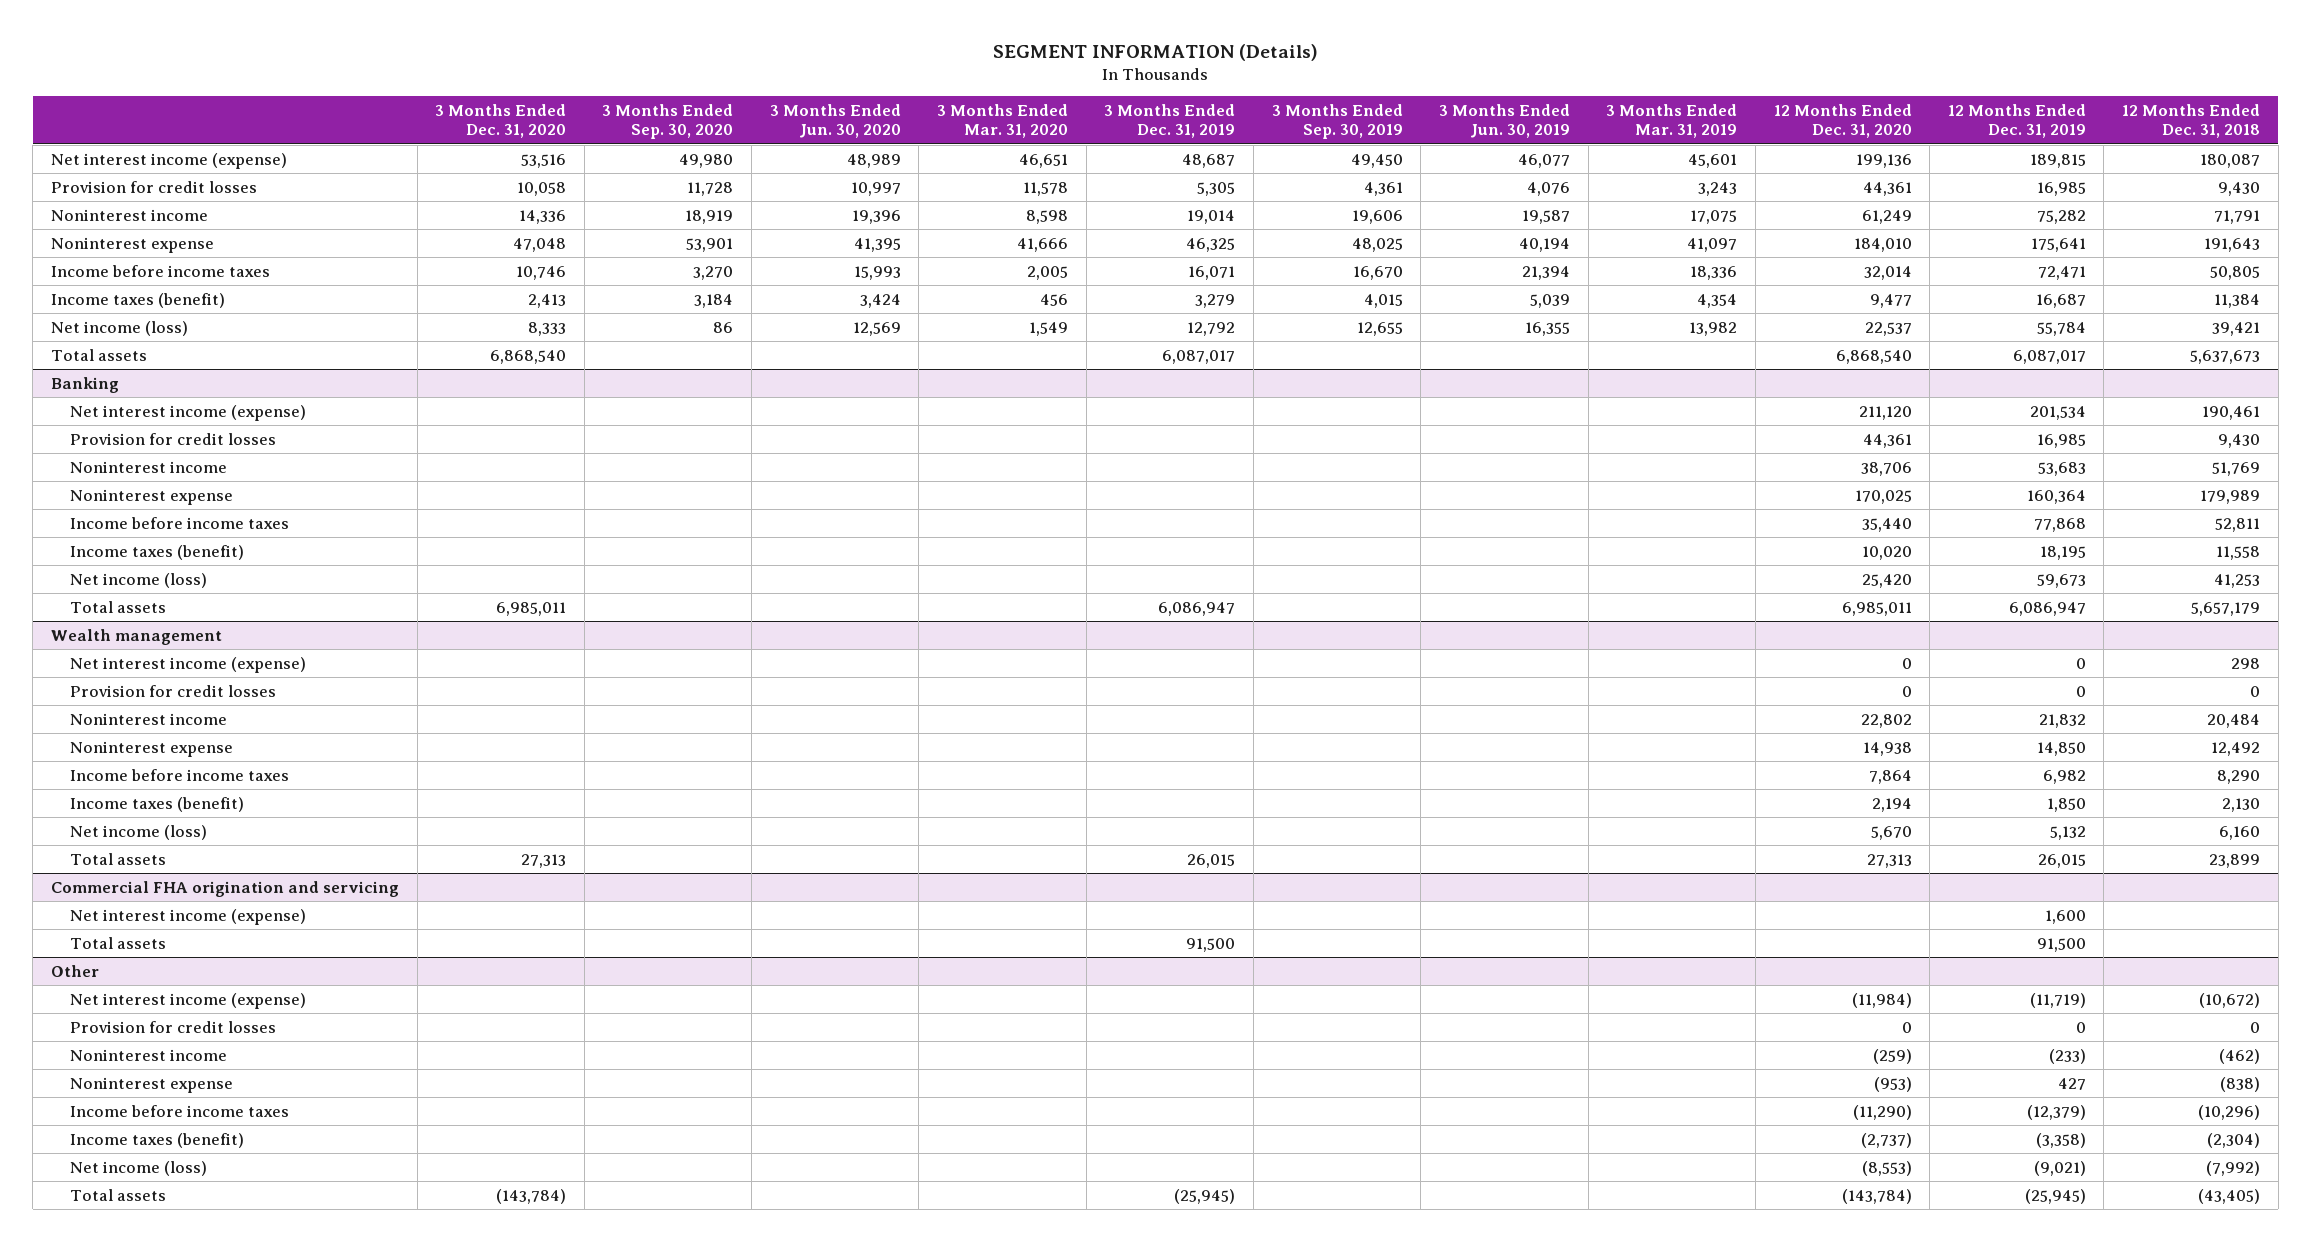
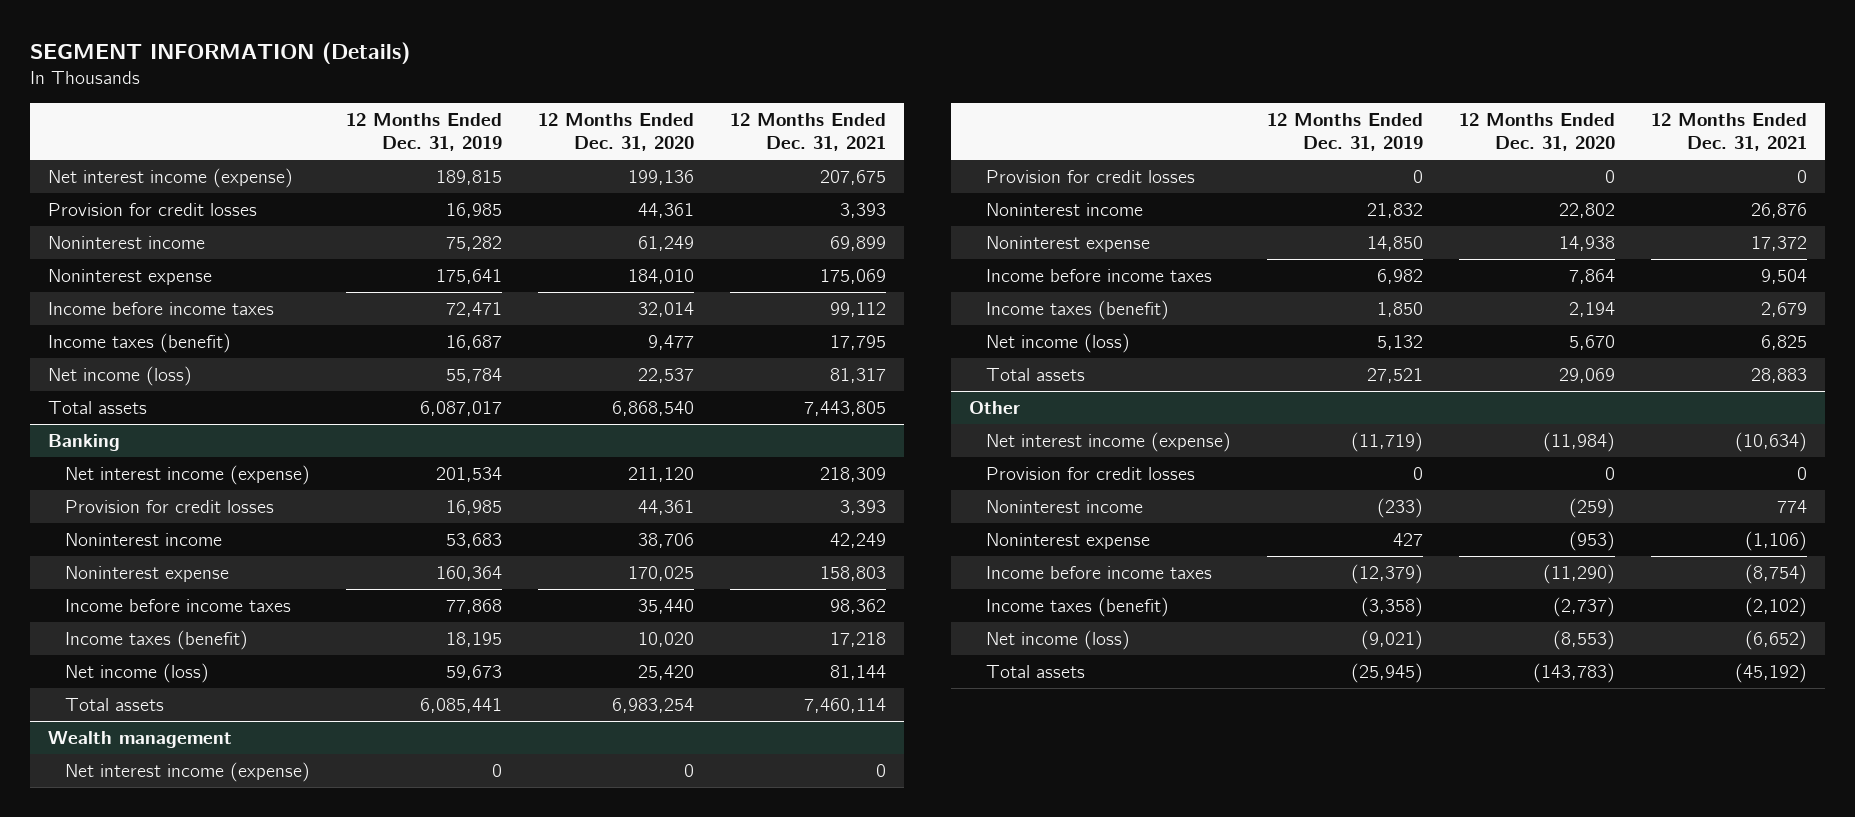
- | 3 Months Ended Dec. 31, 2020 | 3 Months Ended Sep. 30, 2020 | 3 Months Ended Jun. 30, 2020 | 3 Months Ended Mar. 31, 2020 | 3 Months Ended Dec. 31, 2019 | 3 Months Ended Sep. 30, 2019 | 3 Months Ended Jun. 30, 2019 | 3 Months Ended Mar. 31, 2019 | 12 Months Ended Dec. 31, 2020 | 12 Months Ended Dec. 31, 2019 | 12 Months Ended Dec. 31, 2018
+ | 12 Months Ended Dec. 31, 2019 | 12 Months Ended Dec. 31, 2020 | 12 Months Ended Dec. 31, 2021
@ Banking
- Total assets | 6,985,011 | | | | 6,086,947 | | | | 6,985,011 | 6,086,947 | 5,657,179
+ Total assets | 6,085,441 | 6,983,254 | 7,460,114
@ Wealth management
- Total assets | 27,313 | | | | 26,015 | | | | 27,313 | 26,015 | 23,899
- Commercial FHA origination and servicing
- Net interest income (expense) | | | | | | | | | | 1,600 |
- Total assets | | | | | 91,500 | | | | | 91,500 |
@ Wealth management
+ Total assets | 27,521 | 29,069 | 28,883
@ Other
- Total assets | (143,784) | | | | (25,945) | | | | (143,784) | (25,945) | (43,405)
+ Total assets | (25,945) | (143,783) | (45,192)

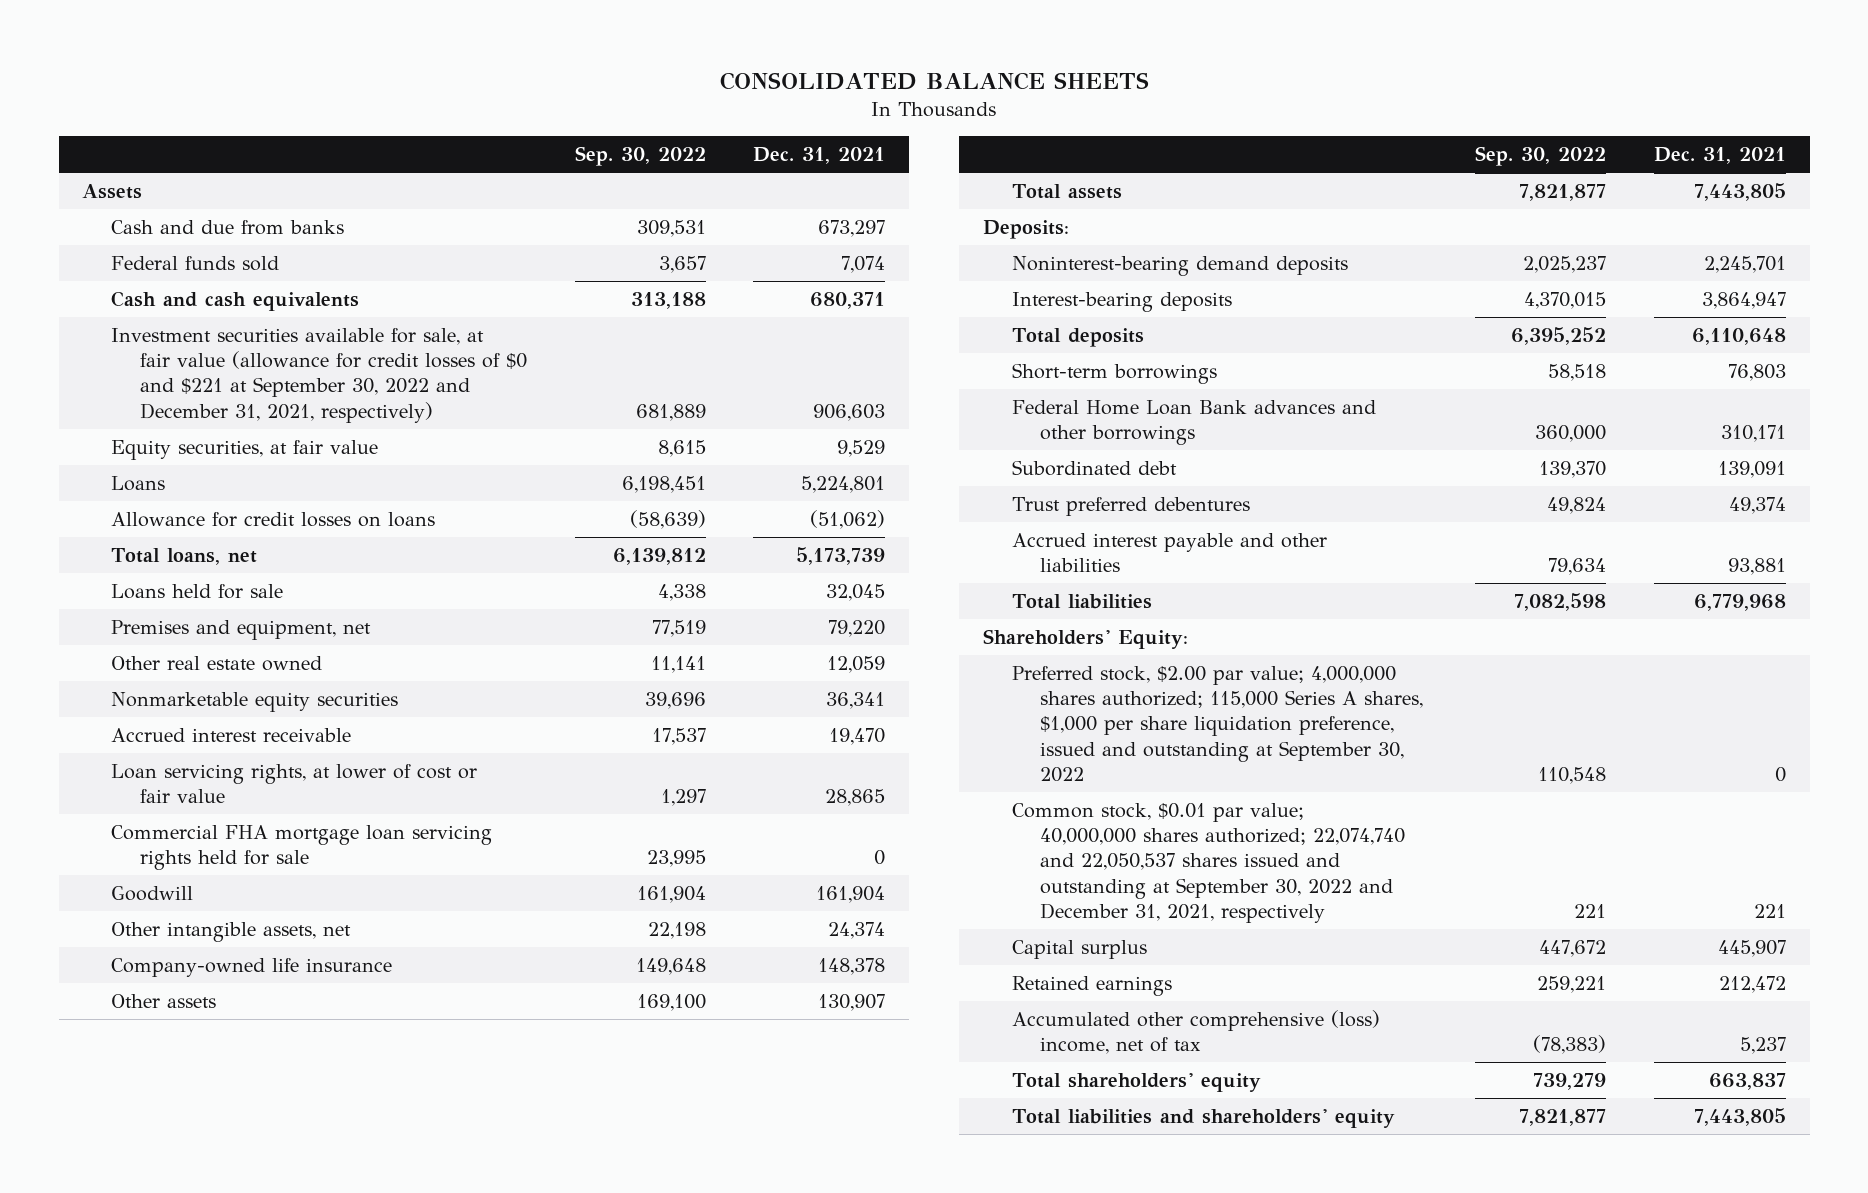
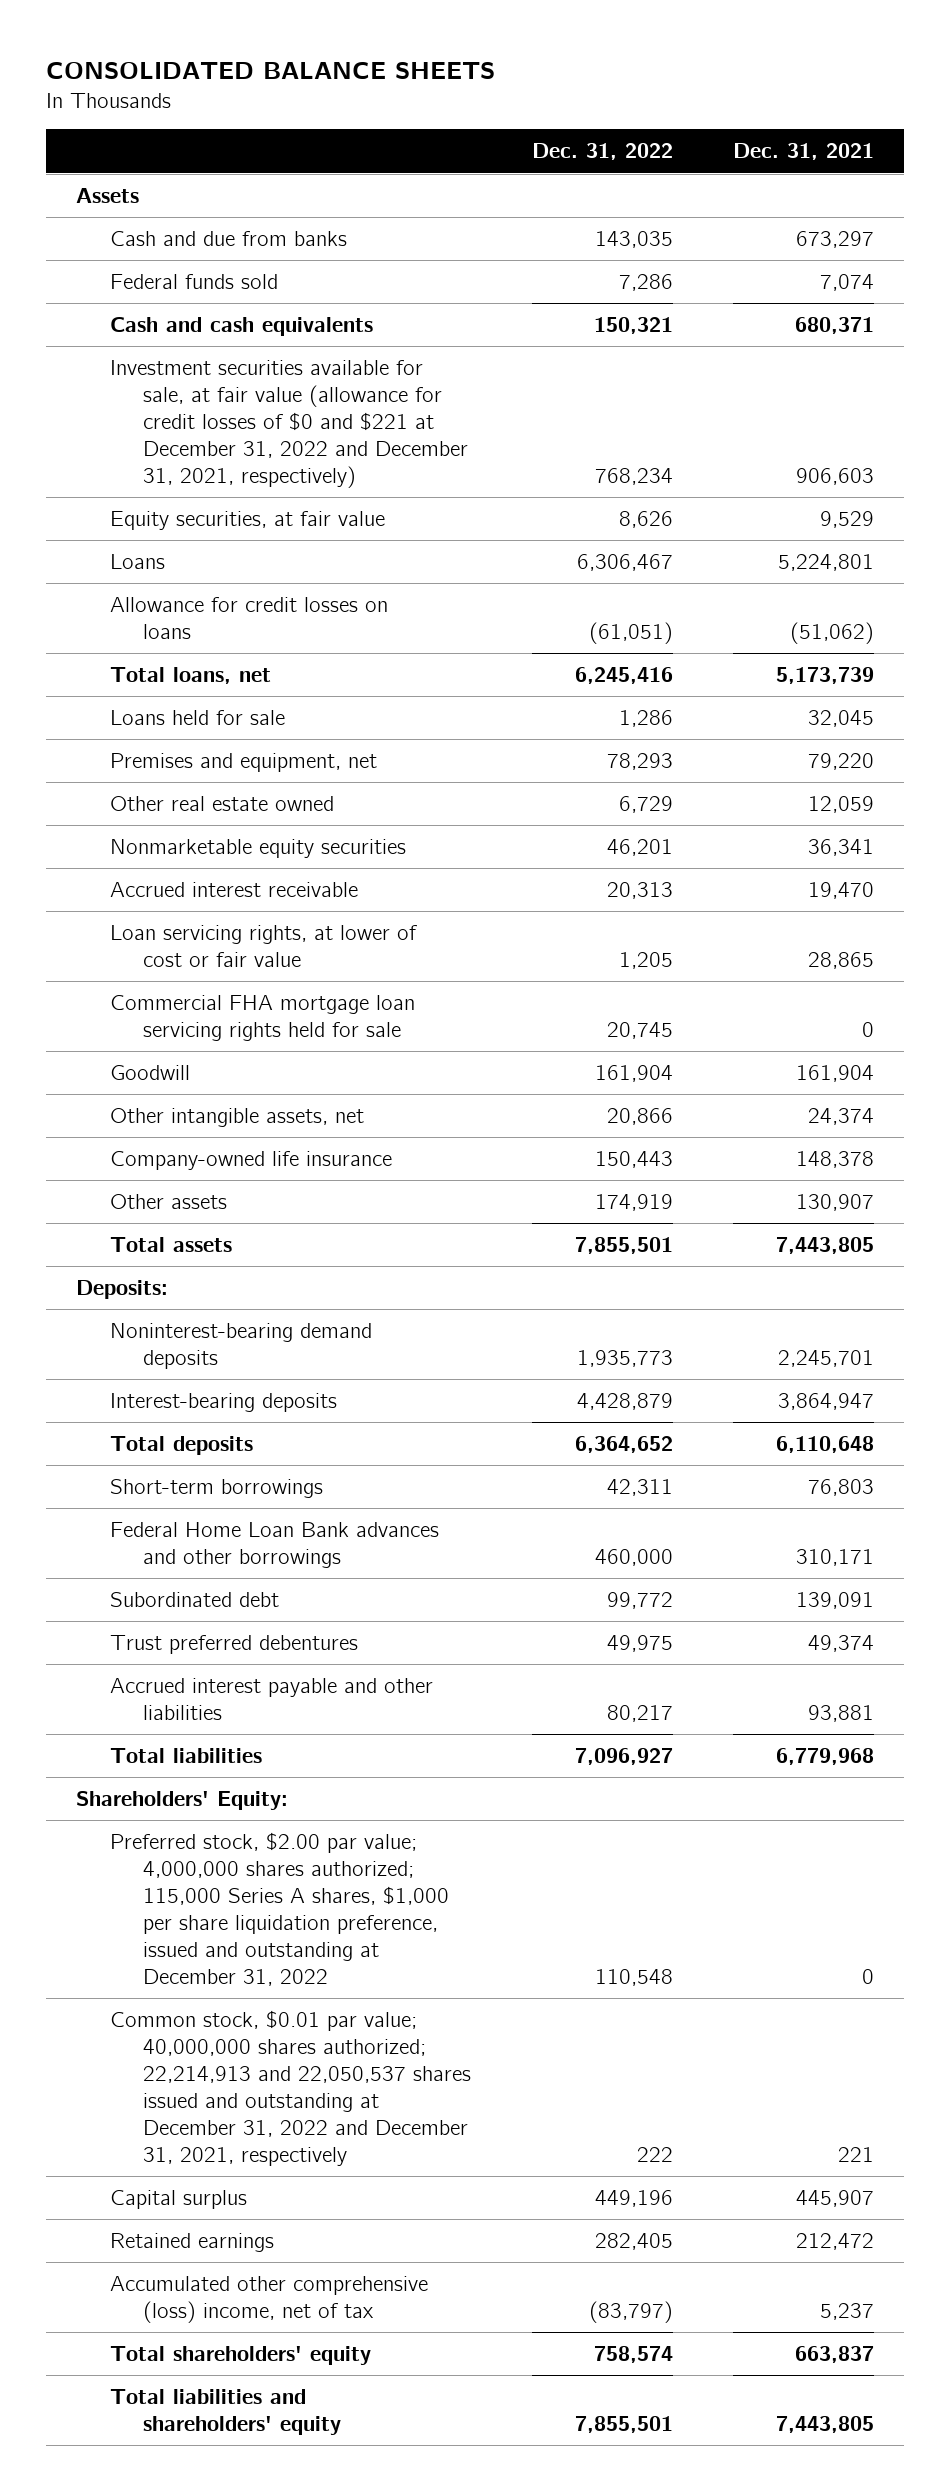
- | Sep. 30, 2022 | Dec. 31, 2021
+ | Dec. 31, 2022 | Dec. 31, 2021
- Investment securities available for sale, at fair value (allowance for credit losses of $0 and $221 at September 30, 2022 and December 31, 2021, respectively) | 681,889 | 906,603
+ Investment securities available for sale, at fair value (allowance for credit losses of $0 and $221 at December 31, 2022 and December 31, 2021, respectively) | 768,234 | 906,603
- Preferred stock, $2.00 par value; 4,000,000 shares authorized; 115,000 Series A shares, $1,000 per share liquidation preference, issued and outstanding at September 30, 2022 | 110,548 | 0
- Common stock, $0.01 par value; 40,000,000 shares authorized; 22,074,740 and 22,050,537 shares issued and outstanding at September 30, 2022 and December 31, 2021, respectively | 221 | 221
+ Preferred stock, $2.00 par value; 4,000,000 shares authorized; 115,000 Series A shares, $1,000 per share liquidation preference, issued and outstanding at December 31, 2022 | 110,548 | 0
+ Common stock, $0.01 par value; 40,000,000 shares authorized; 22,214,913 and 22,050,537 shares issued and outstanding at December 31, 2022 and December 31, 2021, respectively | 222 | 221

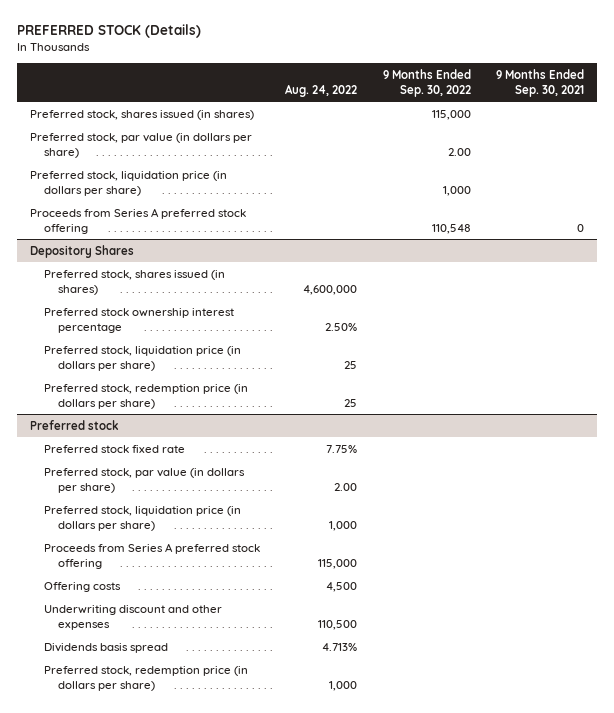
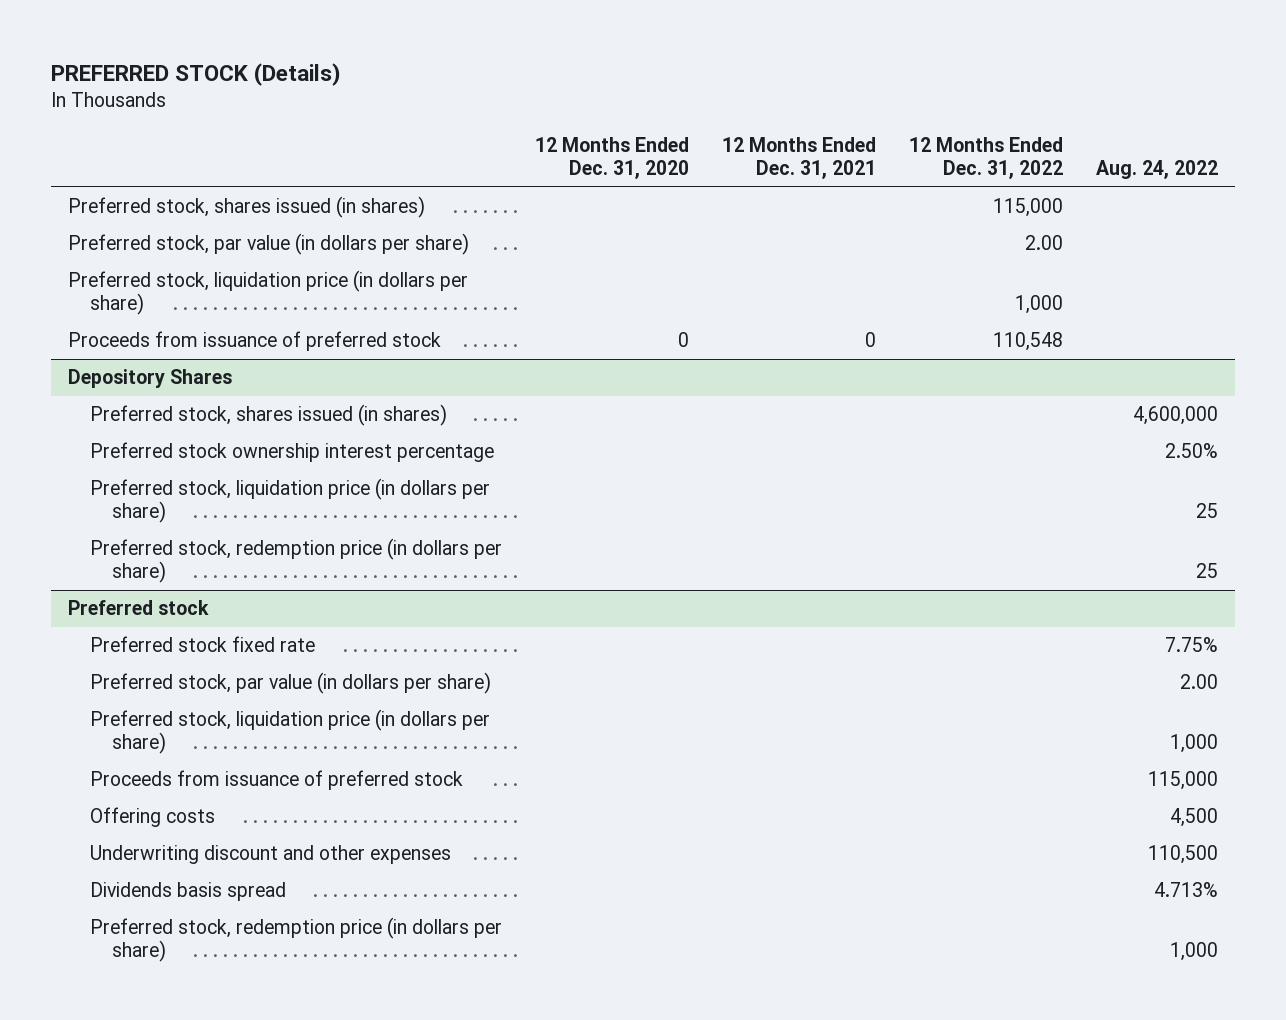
- | Aug. 24, 2022 | 9 Months Ended Sep. 30, 2022 | 9 Months Ended Sep. 30, 2021
+ | 12 Months Ended Dec. 31, 2020 | 12 Months Ended Dec. 31, 2021 | 12 Months Ended Dec. 31, 2022 | Aug. 24, 2022
- Proceeds from Series A preferred stock offering | | 110,548 | 0
+ Proceeds from issuance of preferred stock | 0 | 0 | 110,548 |
@ Preferred stock
- Proceeds from Series A preferred stock offering | 115,000 | |
+ Proceeds from issuance of preferred stock | | | | 115,000

